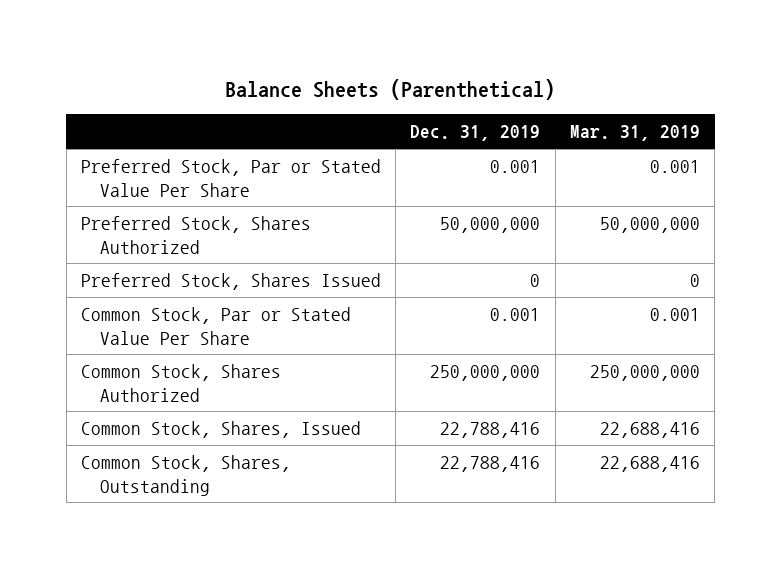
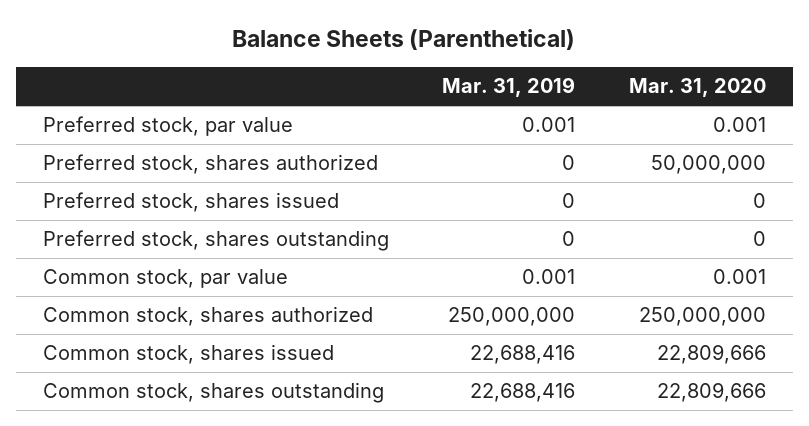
- | Dec. 31, 2019 | Mar. 31, 2019
+ | Mar. 31, 2019 | Mar. 31, 2020
- Preferred Stock, Par or Stated Value Per Share | 0.001 | 0.001
- Preferred Stock, Shares Authorized | 50,000,000 | 50,000,000
- Preferred Stock, Shares Issued | 0 | 0
- Common Stock, Par or Stated Value Per Share | 0.001 | 0.001
- Common Stock, Shares Authorized | 250,000,000 | 250,000,000
- Common Stock, Shares, Issued | 22,788,416 | 22,688,416
- Common Stock, Shares, Outstanding | 22,788,416 | 22,688,416
+ Preferred stock, par value | 0.001 | 0.001
+ Preferred stock, shares authorized | 0 | 50,000,000
+ Preferred stock, shares issued | 0 | 0
+ Preferred stock, shares outstanding | 0 | 0
+ Common stock, par value | 0.001 | 0.001
+ Common stock, shares authorized | 250,000,000 | 250,000,000
+ Common stock, shares issued | 22,688,416 | 22,809,666
+ Common stock, shares outstanding | 22,688,416 | 22,809,666

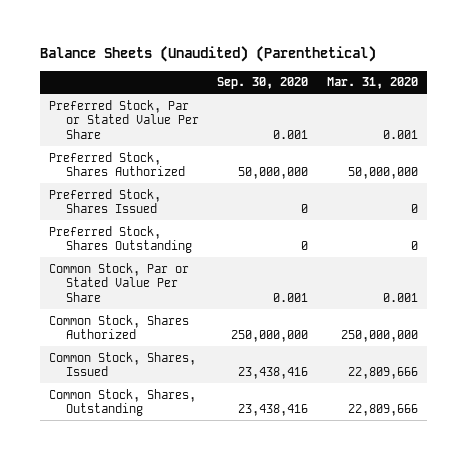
- Balance Sheets (Parenthetical)
+ Balance Sheets (Unaudited) (Parenthetical)
- | Mar. 31, 2019 | Mar. 31, 2020
+ | Sep. 30, 2020 | Mar. 31, 2020
- Preferred stock, par value | 0.001 | 0.001
- Preferred stock, shares authorized | 0 | 50,000,000
- Preferred stock, shares issued | 0 | 0
- Preferred stock, shares outstanding | 0 | 0
- Common stock, par value | 0.001 | 0.001
- Common stock, shares authorized | 250,000,000 | 250,000,000
- Common stock, shares issued | 22,688,416 | 22,809,666
- Common stock, shares outstanding | 22,688,416 | 22,809,666
+ Preferred Stock, Par or Stated Value Per Share | 0.001 | 0.001
+ Preferred Stock, Shares Authorized | 50,000,000 | 50,000,000
+ Preferred Stock, Shares Issued | 0 | 0
+ Preferred Stock, Shares Outstanding | 0 | 0
+ Common Stock, Par or Stated Value Per Share | 0.001 | 0.001
+ Common Stock, Shares Authorized | 250,000,000 | 250,000,000
+ Common Stock, Shares, Issued | 23,438,416 | 22,809,666
+ Common Stock, Shares, Outstanding | 23,438,416 | 22,809,666

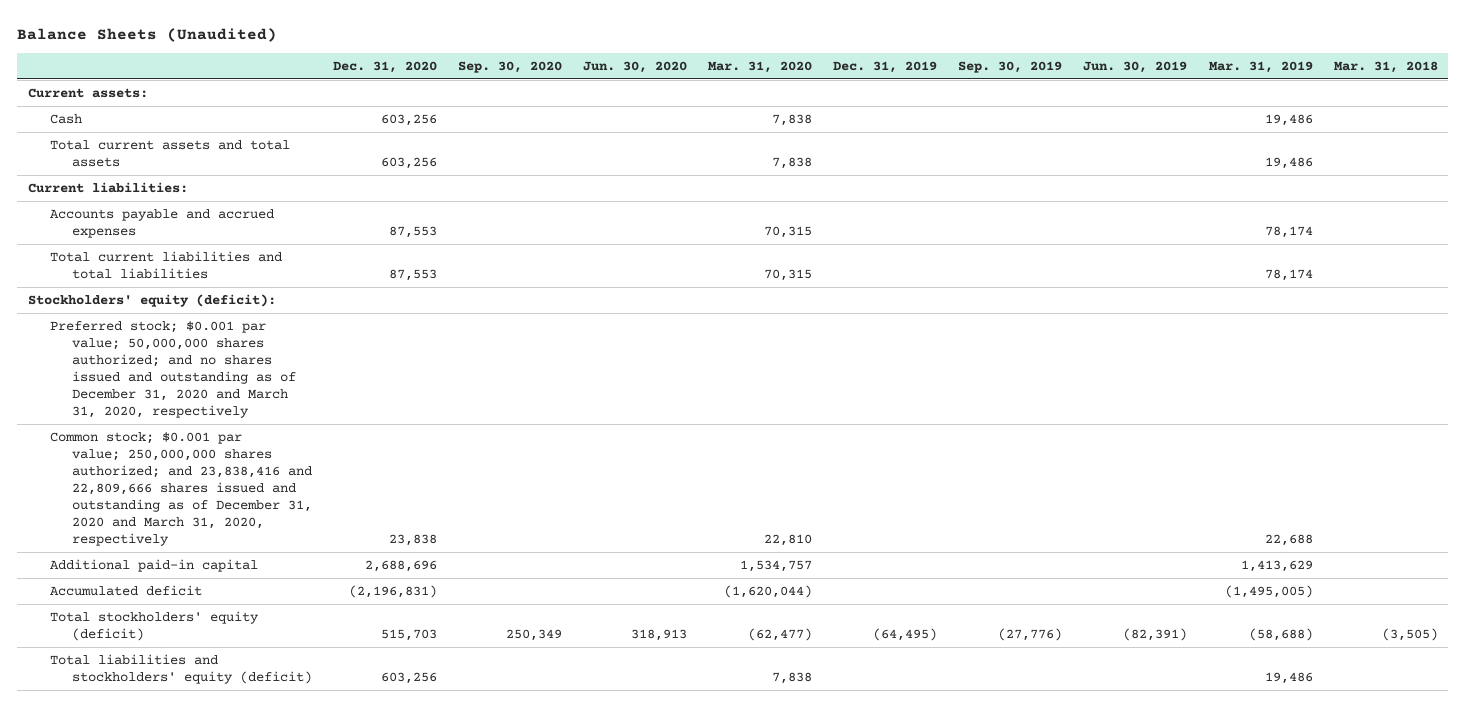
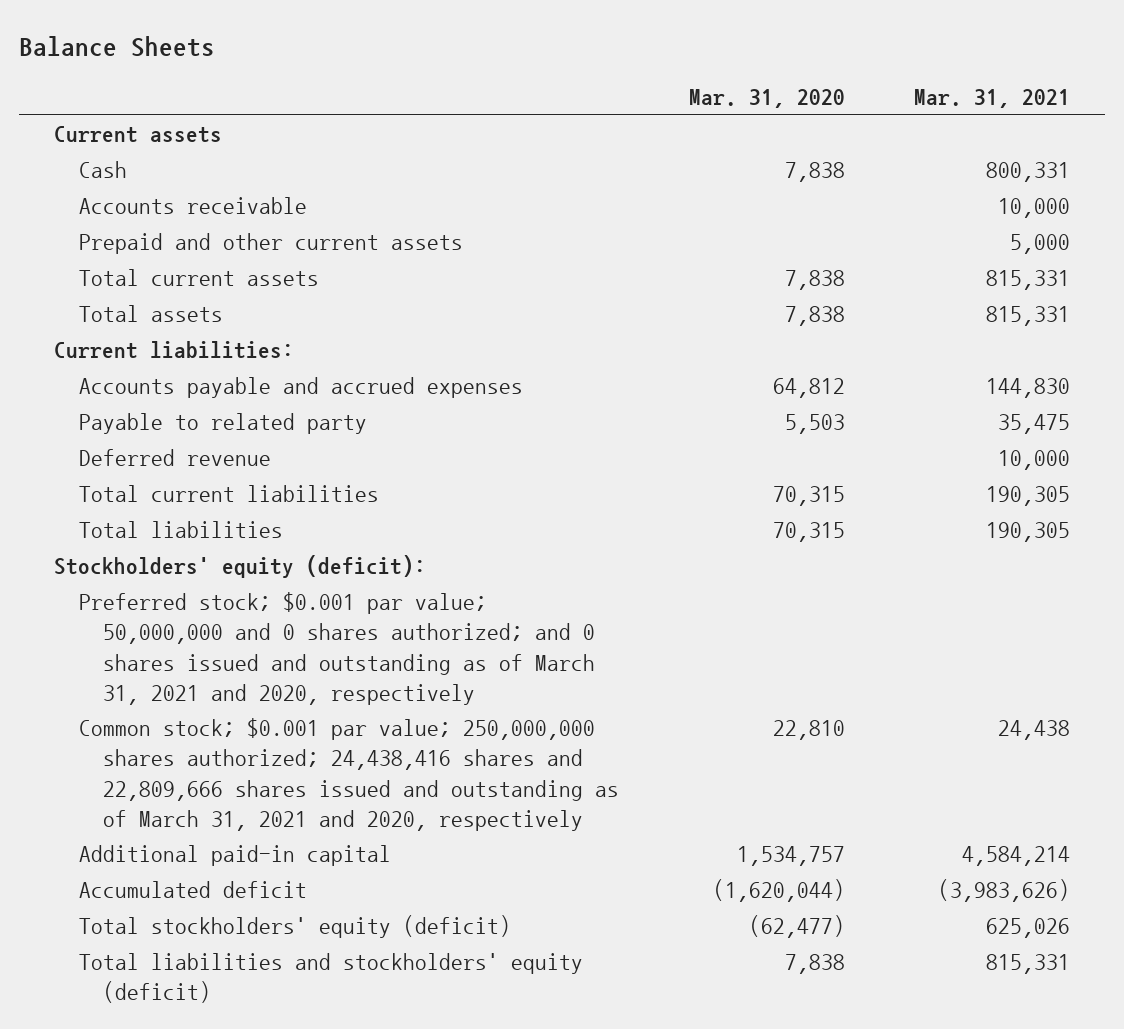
- Balance Sheets (Unaudited)
+ Balance Sheets
- | Dec. 31, 2020 | Sep. 30, 2020 | Jun. 30, 2020 | Mar. 31, 2020 | Dec. 31, 2019 | Sep. 30, 2019 | Jun. 30, 2019 | Mar. 31, 2019 | Mar. 31, 2018
+ | Mar. 31, 2020 | Mar. 31, 2021
- Current assets:
+ Current assets
- Total current assets and total assets | 603,256 | | | 7,838 | | | | 19,486 |
+ Accounts receivable | | 10,000
+ Prepaid and other current assets | | 5,000
+ Total current assets | 7,838 | 815,331
+ Total assets | 7,838 | 815,331
- Accounts payable and accrued expenses | 87,553 | | | 70,315 | | | | 78,174 |
- Total current liabilities and total liabilities | 87,553 | | | 70,315 | | | | 78,174 |
+ Accounts payable and accrued expenses | 64,812 | 144,830
+ Payable to related party | 5,503 | 35,475
+ Deferred revenue | | 10,000
+ Total current liabilities | 70,315 | 190,305
+ Total liabilities | 70,315 | 190,305
- Preferred stock; $0.001 par value; 50,000,000 shares authorized; and no shares issued and outstanding as of December 31, 2020 and March 31, 2020, respectively
- Common stock; $0.001 par value; 250,000,000 shares authorized; and 23,838,416 and 22,809,666 shares issued and outstanding as of December 31, 2020 and March 31, 2020, respectively | 23,838 | | | 22,810 | | | | 22,688 |
+ Preferred stock; $0.001 par value; 50,000,000 and 0 shares authorized; and 0 shares issued and outstanding as of March 31, 2021 and 2020, respectively
+ Common stock; $0.001 par value; 250,000,000 shares authorized; 24,438,416 shares and 22,809,666 shares issued and outstanding as of March 31, 2021 and 2020, respectively | 22,810 | 24,438

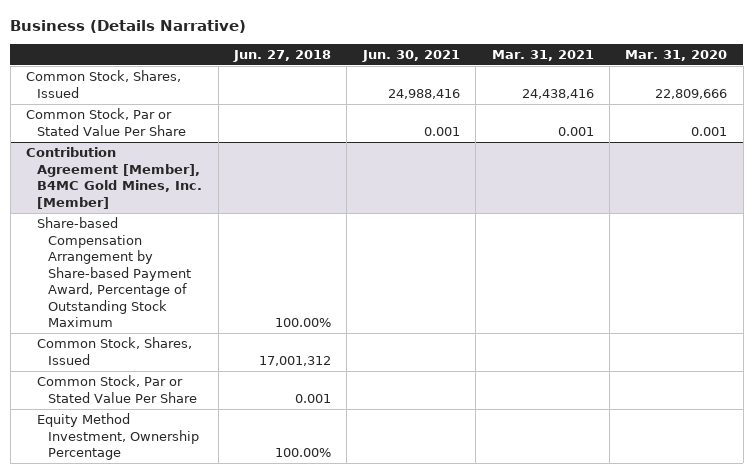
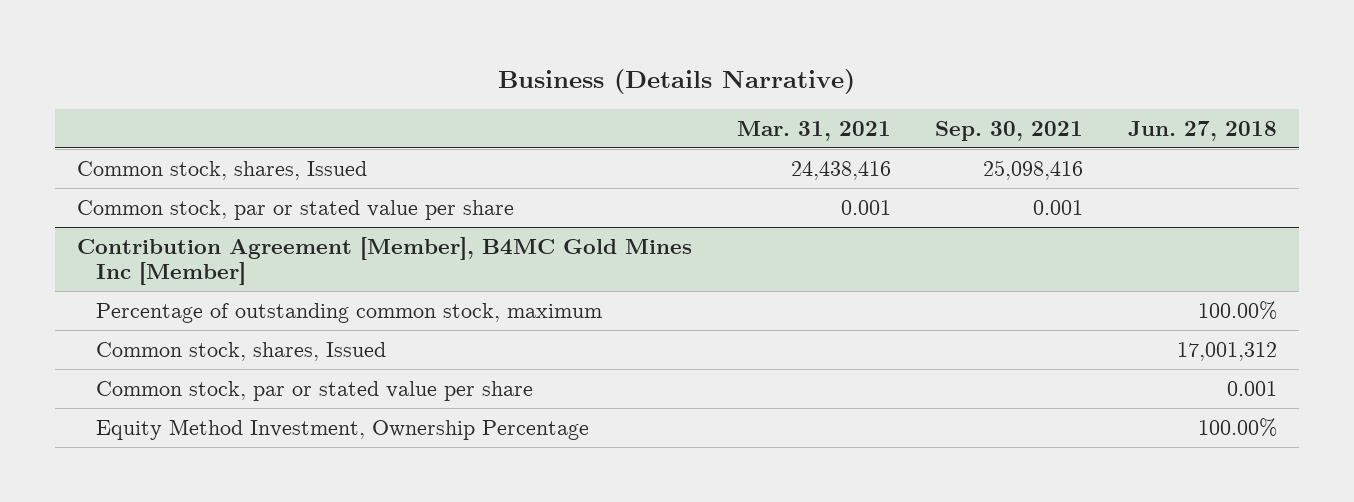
- | Jun. 27, 2018 | Jun. 30, 2021 | Mar. 31, 2021 | Mar. 31, 2020
+ | Mar. 31, 2021 | Sep. 30, 2021 | Jun. 27, 2018
- Common Stock, Shares, Issued | | 24,988,416 | 24,438,416 | 22,809,666
- Common Stock, Par or Stated Value Per Share | | 0.001 | 0.001 | 0.001
- Contribution Agreement [Member], B4MC Gold Mines, Inc. [Member]
- Share-based Compensation Arrangement by Share-based Payment Award, Percentage of Outstanding Stock Maximum | 100.00% | | |
- Common Stock, Shares, Issued | 17,001,312 | | |
- Common Stock, Par or Stated Value Per Share | 0.001 | | |
+ Common stock, shares, Issued | 24,438,416 | 25,098,416 |
+ Common stock, par or stated value per share | 0.001 | 0.001 |
+ Contribution Agreement [Member], B4MC Gold Mines Inc [Member]
+ Percentage of outstanding common stock, maximum | | | 100.00%
+ Common stock, shares, Issued | | | 17,001,312
+ Common stock, par or stated value per share | | | 0.001

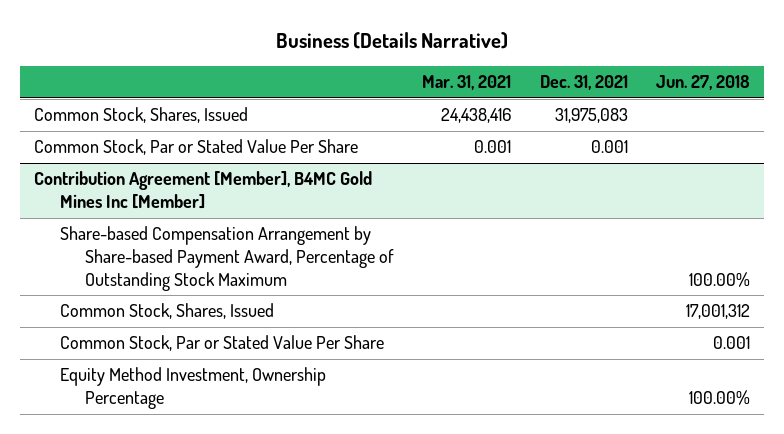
- | Mar. 31, 2021 | Sep. 30, 2021 | Jun. 27, 2018
+ | Mar. 31, 2021 | Dec. 31, 2021 | Jun. 27, 2018
- Common stock, shares, Issued | 24,438,416 | 25,098,416 |
- Common stock, par or stated value per share | 0.001 | 0.001 |
+ Common Stock, Shares, Issued | 24,438,416 | 31,975,083 |
+ Common Stock, Par or Stated Value Per Share | 0.001 | 0.001 |
@ Contribution Agreement [Member], B4MC Gold Mines Inc [Member]
- Percentage of outstanding common stock, maximum | | | 100.00%
- Common stock, shares, Issued | | | 17,001,312
- Common stock, par or stated value per share | | | 0.001
+ Share-based Compensation Arrangement by Share-based Payment Award, Percentage of Outstanding Stock Maximum | | | 100.00%
+ Common Stock, Shares, Issued | | | 17,001,312
+ Common Stock, Par or Stated Value Per Share | | | 0.001

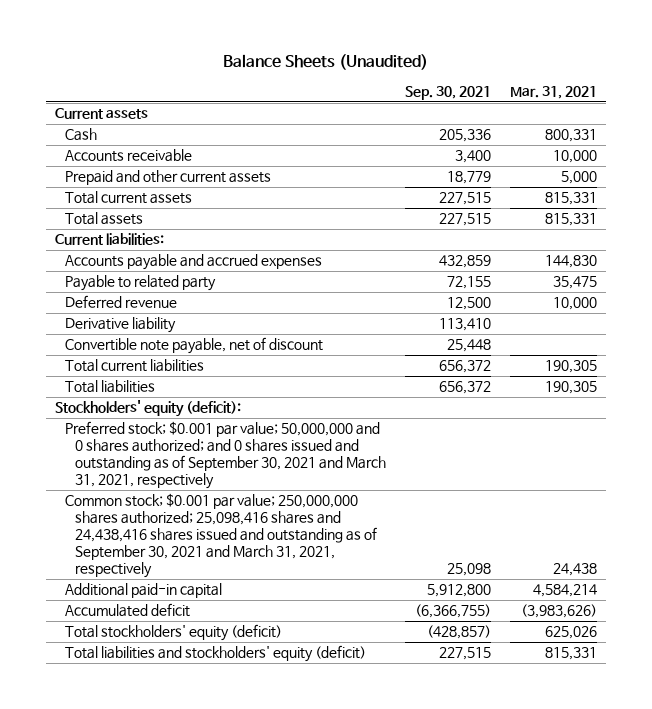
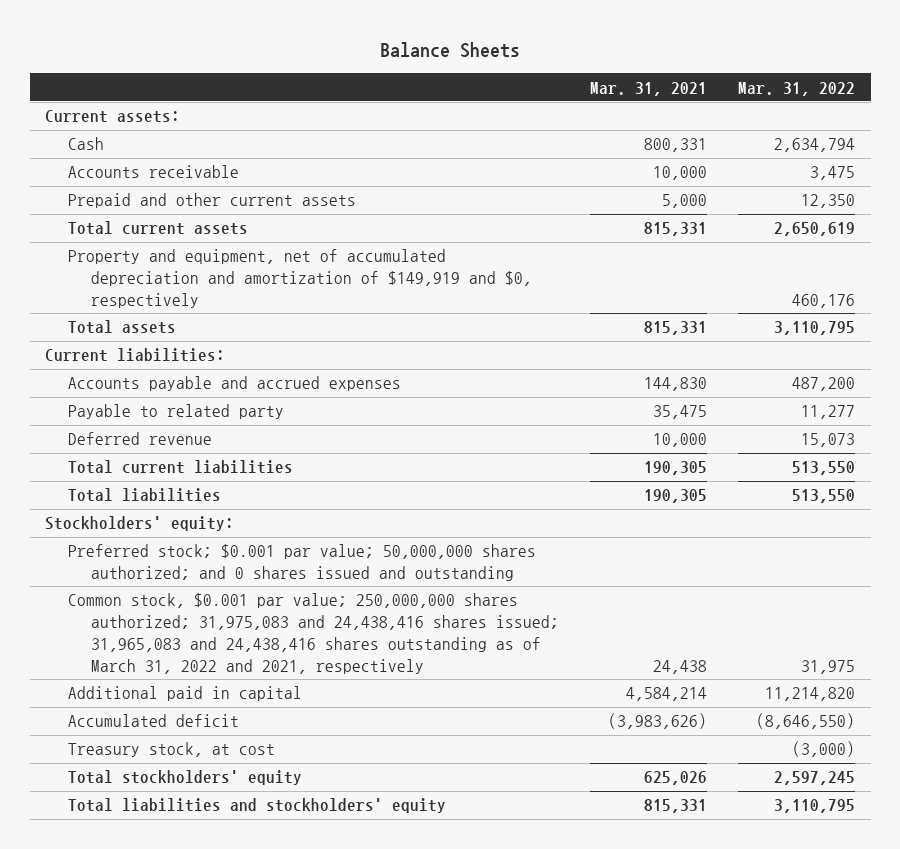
- Balance Sheets (Unaudited)
+ Balance Sheets
- | Sep. 30, 2021 | Mar. 31, 2021
+ | Mar. 31, 2021 | Mar. 31, 2022
- Current assets
+ Current assets:
+ Property and equipment, net of accumulated depreciation and amortization of $149,919 and $0, respectively | | 460,176
- Derivative liability | 113,410 |
- Convertible note payable, net of discount | 25,448 |
- Stockholders' equity (deficit):
- Preferred stock; $0.001 par value; 50,000,000 and 0 shares authorized; and 0 shares issued and outstanding as of September 30, 2021 and March 31, 2021, respectively
- Common stock; $0.001 par value; 250,000,000 shares authorized; 25,098,416 shares and 24,438,416 shares issued and outstanding as of September 30, 2021 and March 31, 2021, respectively | 25,098 | 24,438
- Additional paid-in capital | 5,912,800 | 4,584,214
+ Stockholders' equity:
+ Preferred stock; $0.001 par value; 50,000,000 shares authorized; and 0 shares issued and outstanding
+ Common stock, $0.001 par value; 250,000,000 shares authorized; 31,975,083 and 24,438,416 shares issued; 31,965,083 and 24,438,416 shares outstanding as of March 31, 2022 and 2021, respectively | 24,438 | 31,975
+ Additional paid in capital | 4,584,214 | 11,214,820
- Total stockholders' equity (deficit) | (428,857) | 625,026
- Total liabilities and stockholders' equity (deficit) | 227,515 | 815,331
+ Treasury stock, at cost | | (3,000)
+ Total stockholders' equity | 625,026 | 2,597,245
+ Total liabilities and stockholders' equity | 815,331 | 3,110,795

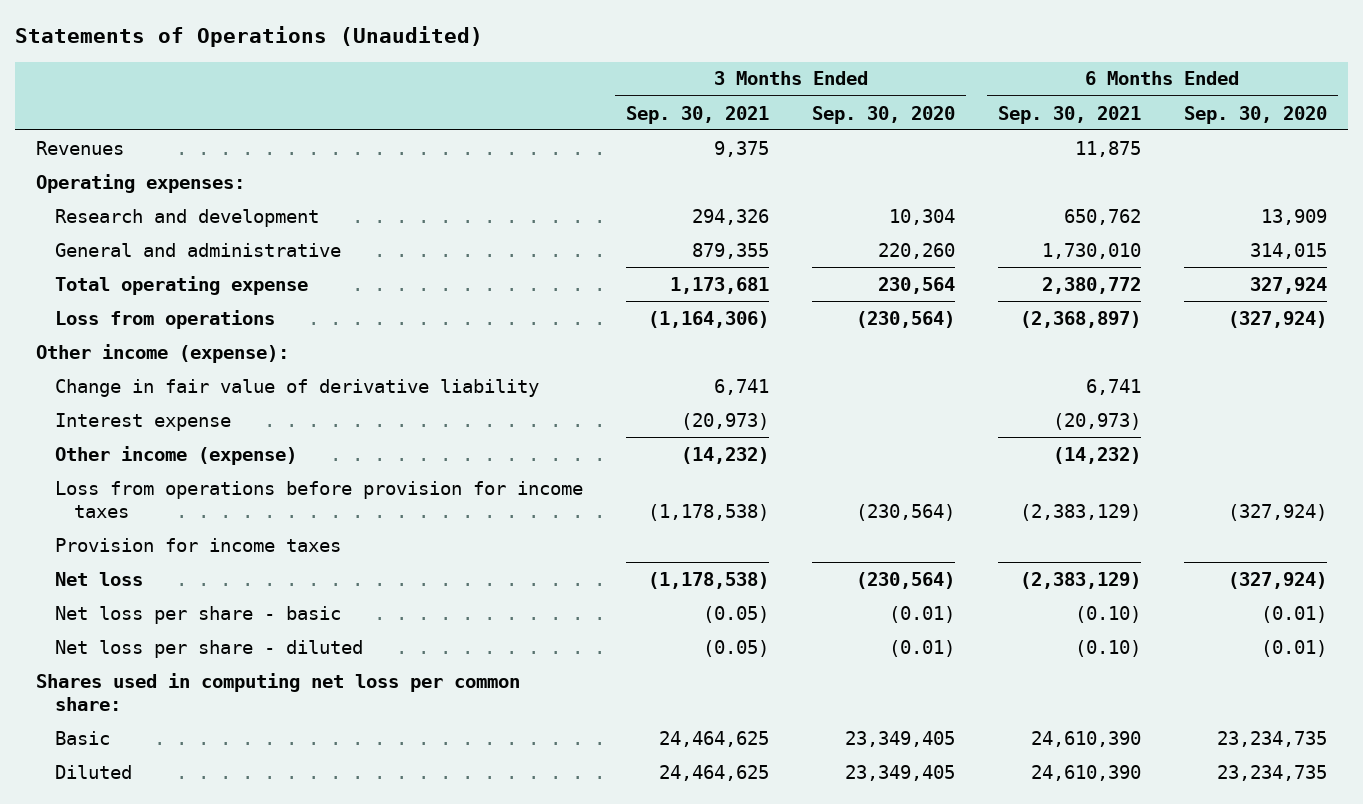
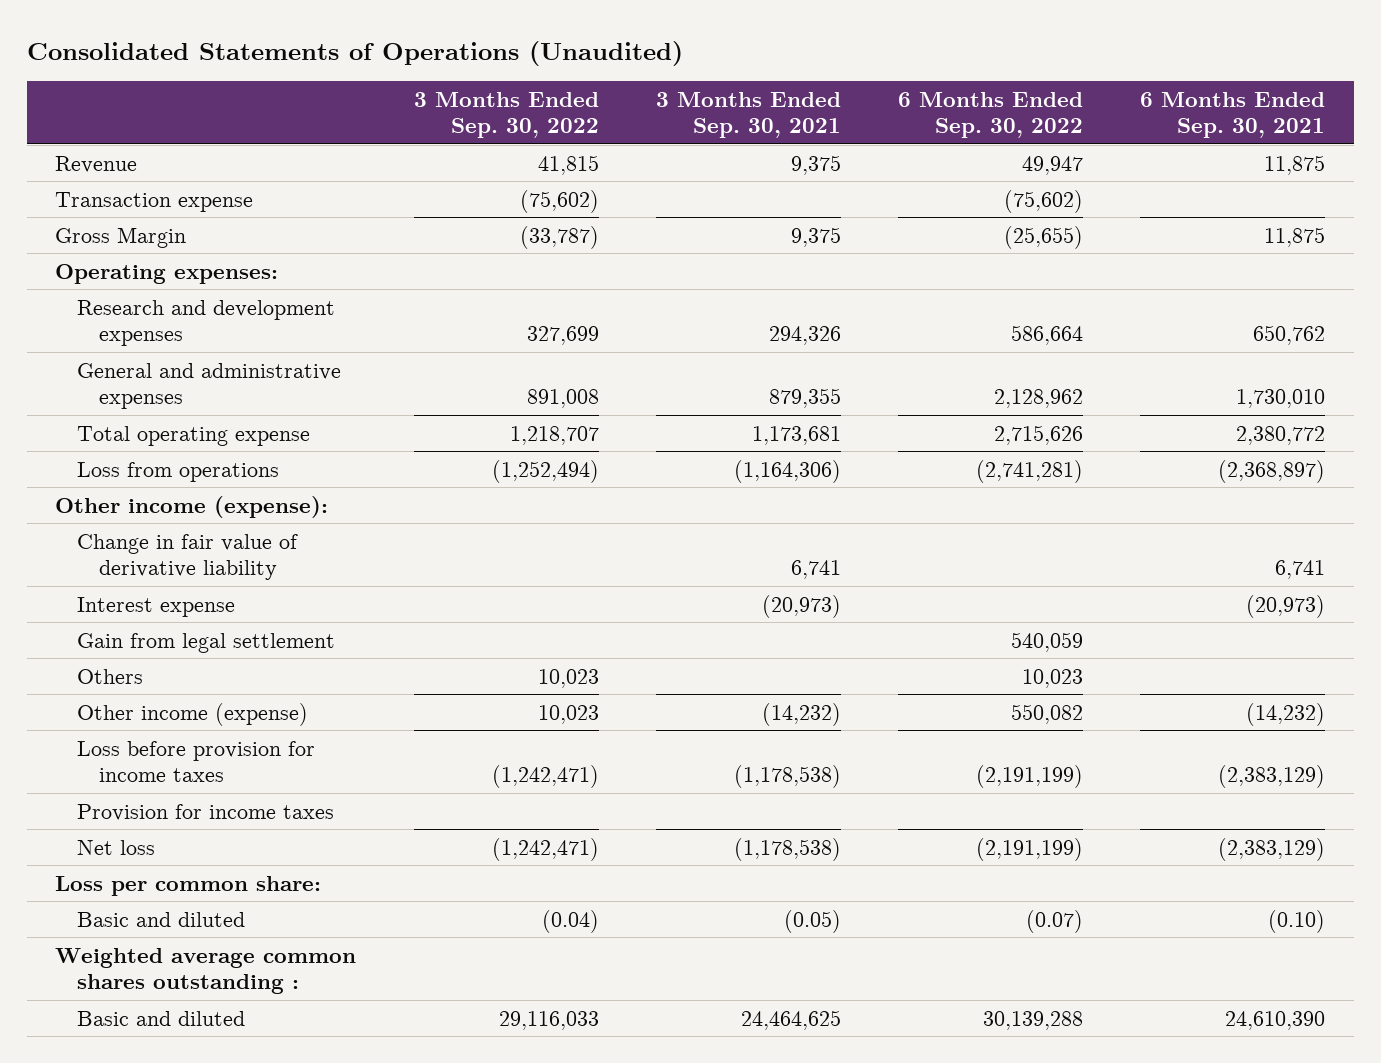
- Statements of Operations (Unaudited)
+ Consolidated Statements of Operations (Unaudited)
- | 3 Months Ended Sep. 30, 2021 | 3 Months Ended Sep. 30, 2020 | 6 Months Ended Sep. 30, 2021 | 6 Months Ended Sep. 30, 2020
+ | 3 Months Ended Sep. 30, 2022 | 3 Months Ended Sep. 30, 2021 | 6 Months Ended Sep. 30, 2022 | 6 Months Ended Sep. 30, 2021
- Revenues | 9,375 | | 11,875 |
+ Revenue | 41,815 | 9,375 | 49,947 | 11,875
+ Transaction expense | (75,602) | | (75,602) |
+ Gross Margin | (33,787) | 9,375 | (25,655) | 11,875
- Research and development | 294,326 | 10,304 | 650,762 | 13,909
- General and administrative | 879,355 | 220,260 | 1,730,010 | 314,015
+ Research and development expenses | 327,699 | 294,326 | 586,664 | 650,762
+ General and administrative expenses | 891,008 | 879,355 | 2,128,962 | 1,730,010
+ Gain from legal settlement | | | 540,059 |
+ Others | 10,023 | | 10,023 |
- Loss from operations before provision for income taxes | (1,178,538) | (230,564) | (2,383,129) | (327,924)
+ Loss before provision for income taxes | (1,242,471) | (1,178,538) | (2,191,199) | (2,383,129)
- Net loss per share - basic | (0.05) | (0.01) | (0.10) | (0.01)
- Net loss per share - diluted | (0.05) | (0.01) | (0.10) | (0.01)
- Shares used in computing net loss per common share:
- Basic | 24,464,625 | 23,349,405 | 24,610,390 | 23,234,735
- Diluted | 24,464,625 | 23,349,405 | 24,610,390 | 23,234,735
+ Loss per common share:
+ Basic and diluted | (0.04) | (0.05) | (0.07) | (0.10)
+ Weighted average common shares outstanding :
+ Basic and diluted | 29,116,033 | 24,464,625 | 30,139,288 | 24,610,390

